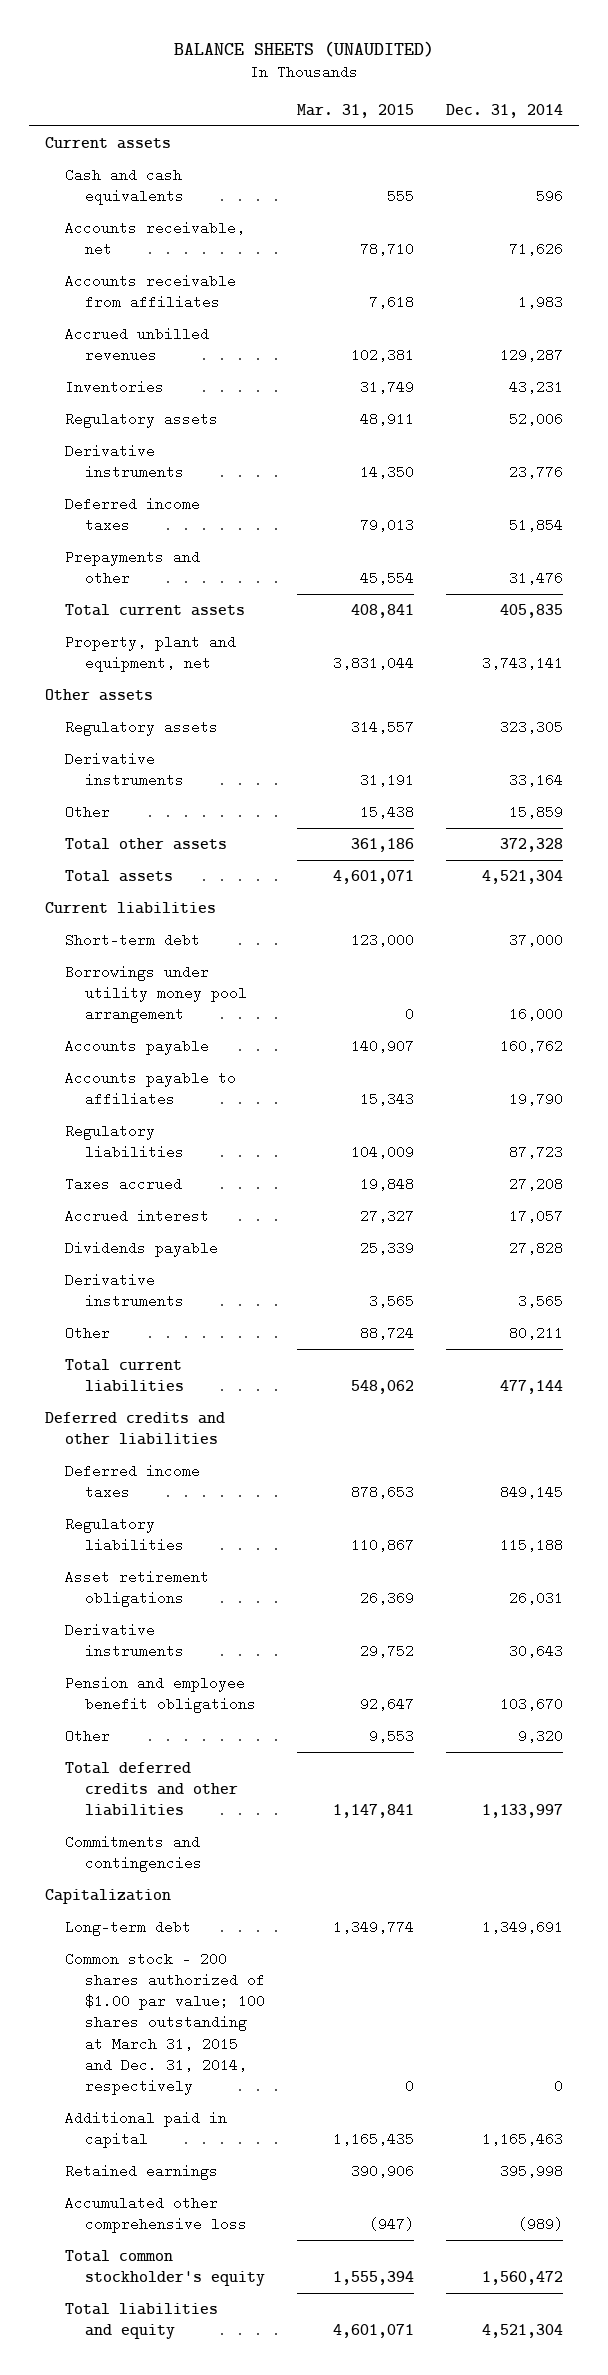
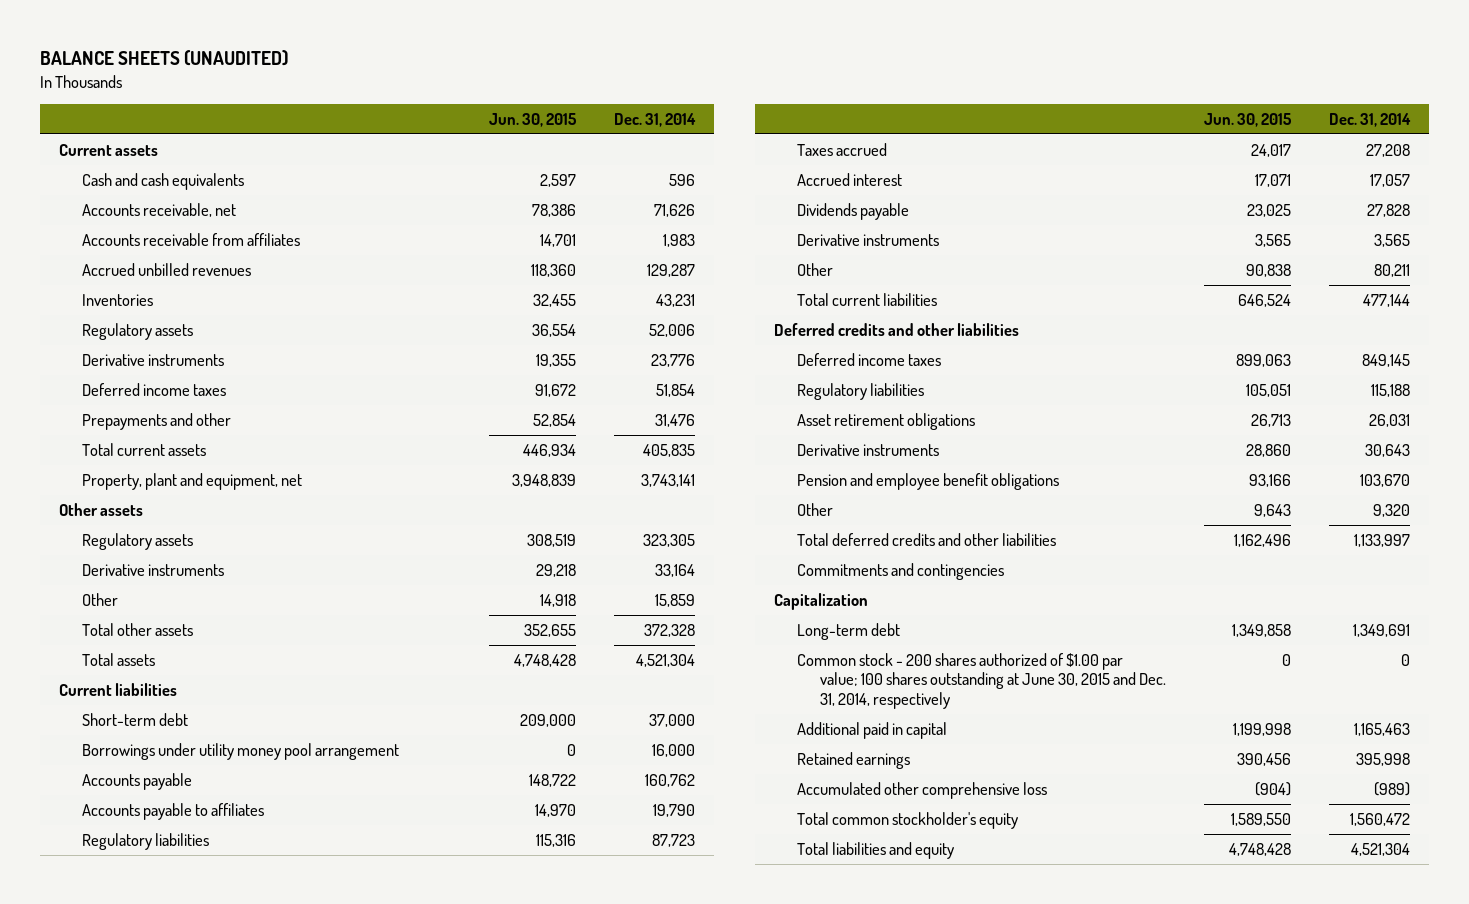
- | Mar. 31, 2015 | Dec. 31, 2014
+ | Jun. 30, 2015 | Dec. 31, 2014
- Common stock - 200 shares authorized of $1.00 par value; 100 shares outstanding at March 31, 2015 and Dec. 31, 2014, respectively | 0 | 0
+ Common stock - 200 shares authorized of $1.00 par value; 100 shares outstanding at June 30, 2015 and Dec. 31, 2014, respectively | 0 | 0

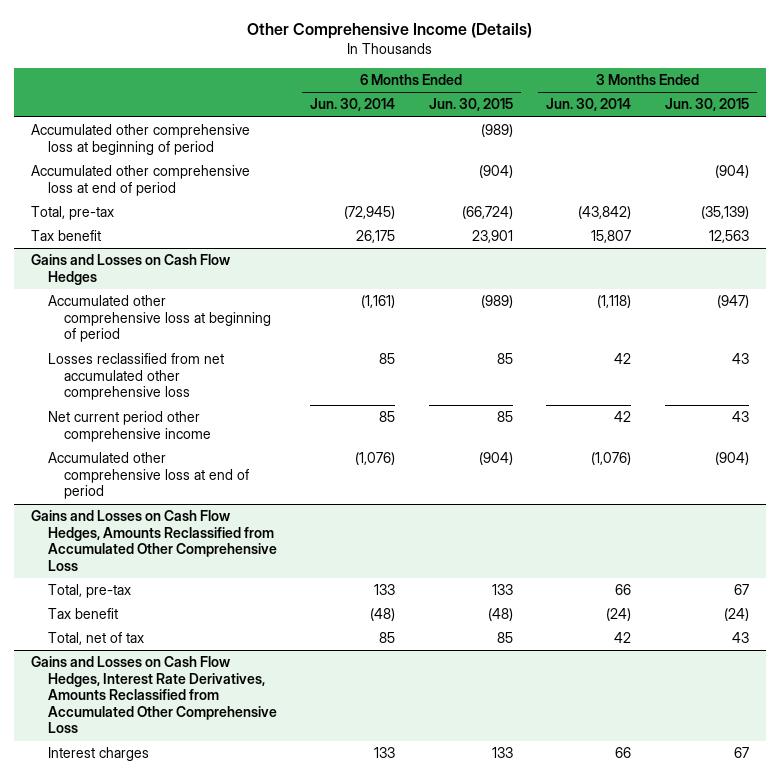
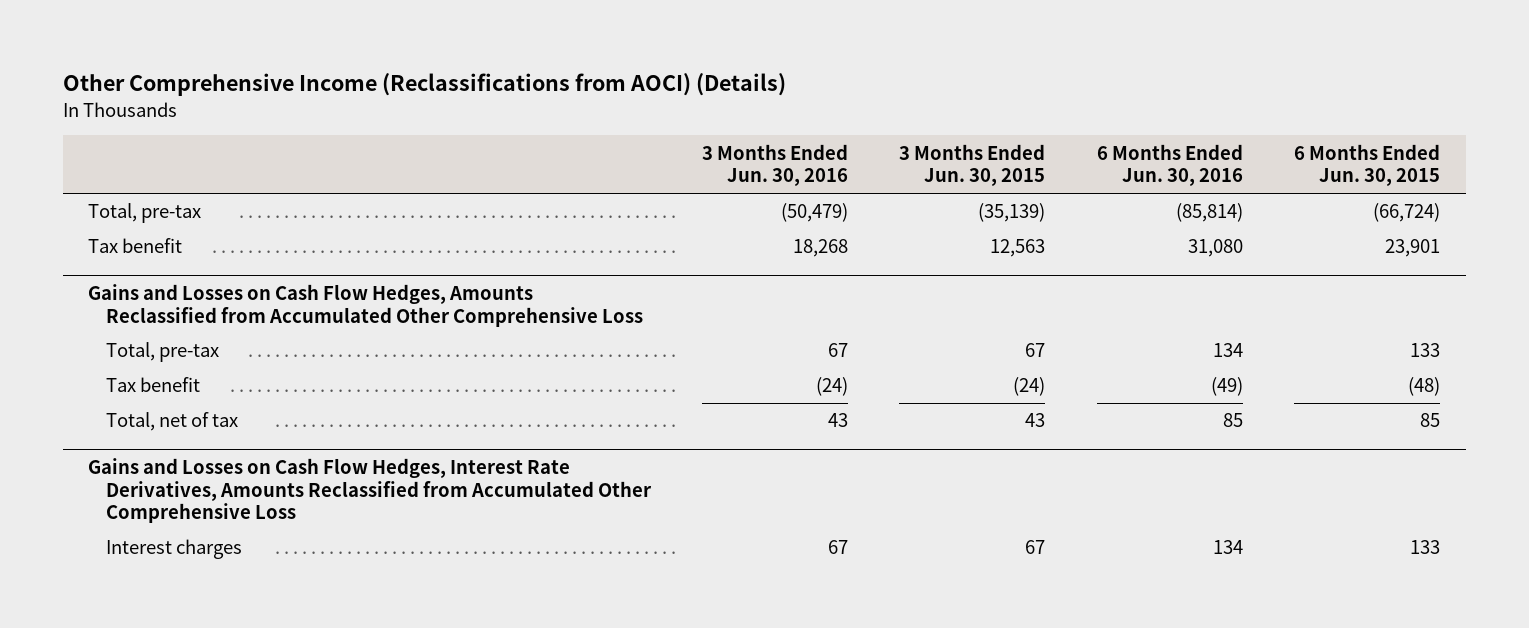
- Other Comprehensive Income (Details)
+ Other Comprehensive Income (Reclassifications from AOCI) (Details)
- | 6 Months Ended Jun. 30, 2014 | 6 Months Ended Jun. 30, 2015 | 3 Months Ended Jun. 30, 2014 | 3 Months Ended Jun. 30, 2015
+ | 3 Months Ended Jun. 30, 2016 | 3 Months Ended Jun. 30, 2015 | 6 Months Ended Jun. 30, 2016 | 6 Months Ended Jun. 30, 2015
- Accumulated other comprehensive loss at beginning of period | | (989) | |
- Accumulated other comprehensive loss at end of period | | (904) | | (904)
- Gains and Losses on Cash Flow Hedges
- Accumulated other comprehensive loss at beginning of period | (1,161) | (989) | (1,118) | (947)
- Losses reclassified from net accumulated other comprehensive loss | 85 | 85 | 42 | 43
- Net current period other comprehensive income | 85 | 85 | 42 | 43
- Accumulated other comprehensive loss at end of period | (1,076) | (904) | (1,076) | (904)

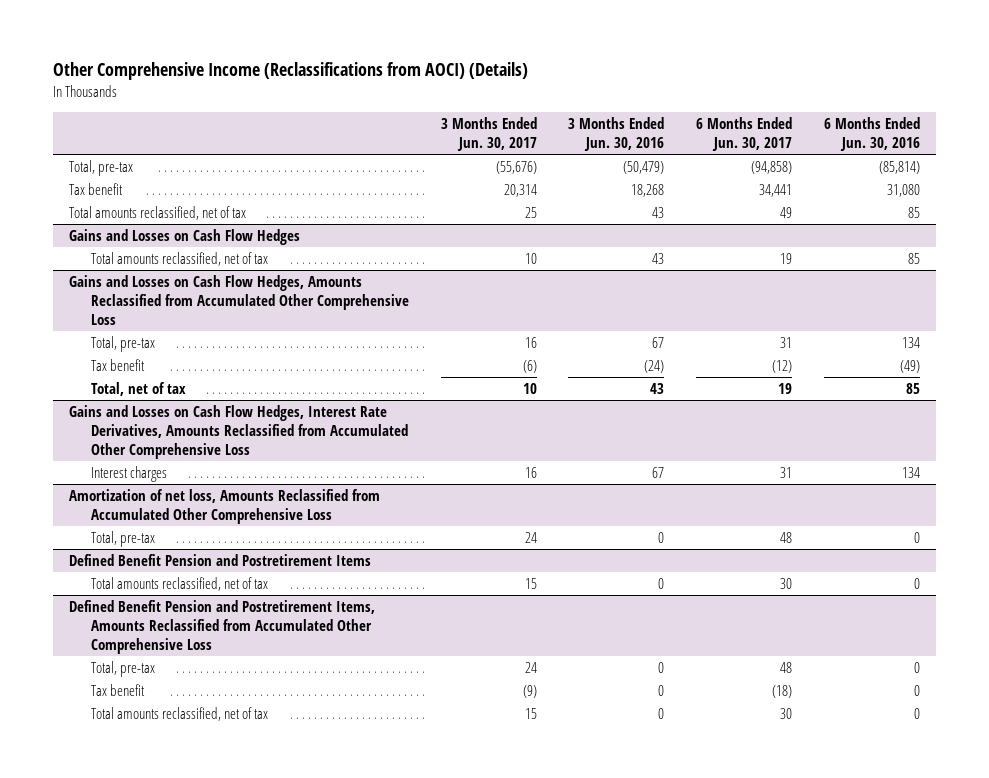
- | 3 Months Ended Jun. 30, 2016 | 3 Months Ended Jun. 30, 2015 | 6 Months Ended Jun. 30, 2016 | 6 Months Ended Jun. 30, 2015
+ | 3 Months Ended Jun. 30, 2017 | 3 Months Ended Jun. 30, 2016 | 6 Months Ended Jun. 30, 2017 | 6 Months Ended Jun. 30, 2016
+ Total amounts reclassified, net of tax | 25 | 43 | 49 | 85
+ Gains and Losses on Cash Flow Hedges
+ Total amounts reclassified, net of tax | 10 | 43 | 19 | 85
+ Amortization of net loss, Amounts Reclassified from Accumulated Other Comprehensive Loss
+ Total, pre-tax | 24 | 0 | 48 | 0
+ Defined Benefit Pension and Postretirement Items
+ Total amounts reclassified, net of tax | 15 | 0 | 30 | 0
+ Defined Benefit Pension and Postretirement Items, Amounts Reclassified from Accumulated Other Comprehensive Loss
+ Total, pre-tax | 24 | 0 | 48 | 0
+ Tax benefit | (9) | 0 | (18) | 0
+ Total amounts reclassified, net of tax | 15 | 0 | 30 | 0

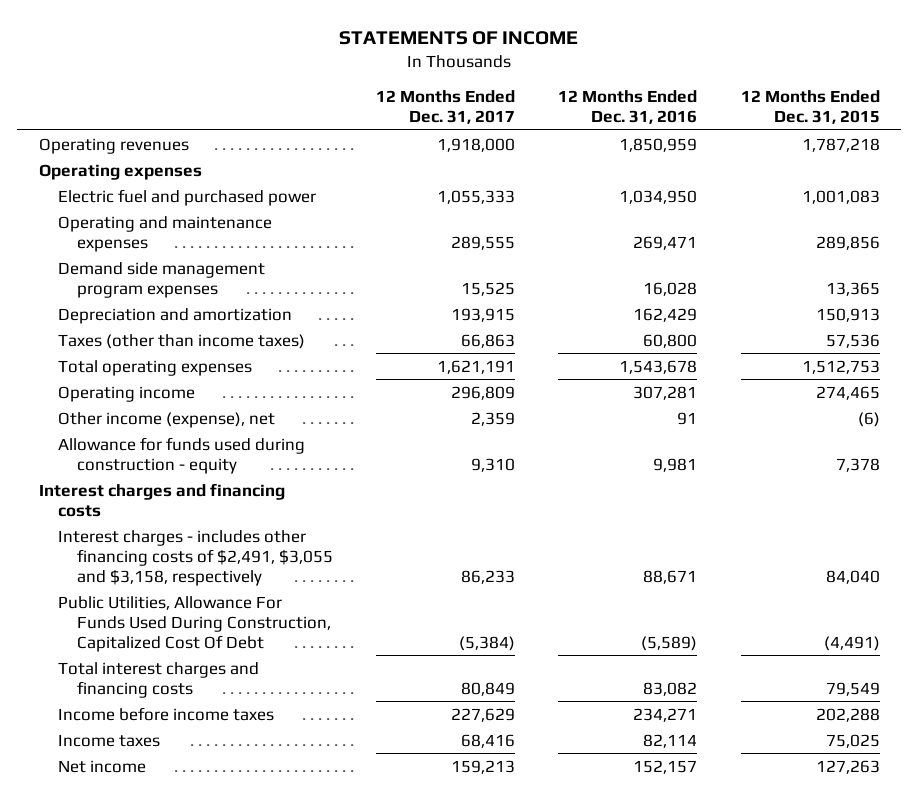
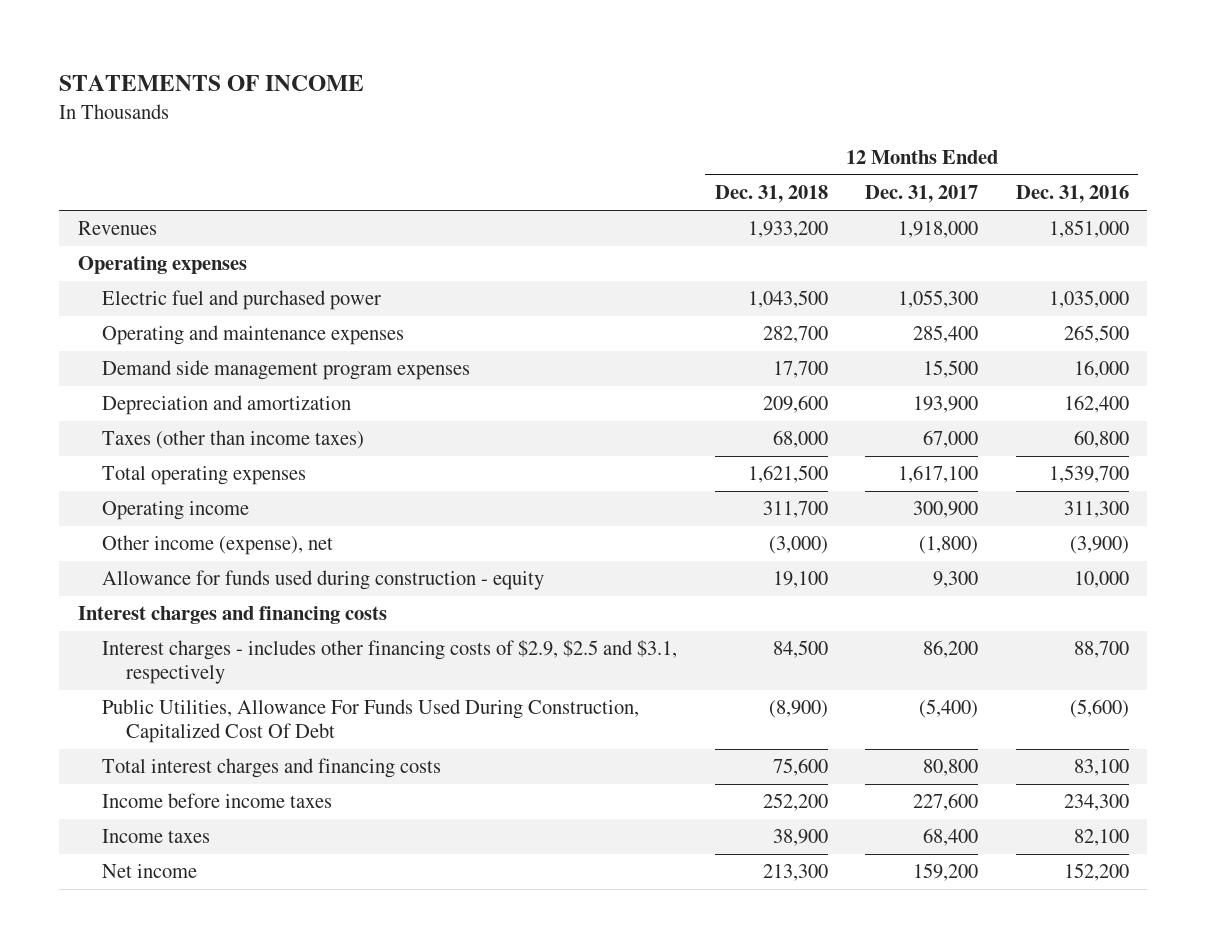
- | 12 Months Ended Dec. 31, 2017 | 12 Months Ended Dec. 31, 2016 | 12 Months Ended Dec. 31, 2015
+ | 12 Months Ended Dec. 31, 2018 | 12 Months Ended Dec. 31, 2017 | 12 Months Ended Dec. 31, 2016
- Operating revenues | 1,918,000 | 1,850,959 | 1,787,218
+ Revenues | 1,933,200 | 1,918,000 | 1,851,000
- Electric fuel and purchased power | 1,055,333 | 1,034,950 | 1,001,083
- Operating and maintenance expenses | 289,555 | 269,471 | 289,856
- Demand side management program expenses | 15,525 | 16,028 | 13,365
- Depreciation and amortization | 193,915 | 162,429 | 150,913
- Taxes (other than income taxes) | 66,863 | 60,800 | 57,536
- Total operating expenses | 1,621,191 | 1,543,678 | 1,512,753
- Operating income | 296,809 | 307,281 | 274,465
- Other income (expense), net | 2,359 | 91 | (6)
- Allowance for funds used during construction - equity | 9,310 | 9,981 | 7,378
+ Electric fuel and purchased power | 1,043,500 | 1,055,300 | 1,035,000
+ Operating and maintenance expenses | 282,700 | 285,400 | 265,500
+ Demand side management program expenses | 17,700 | 15,500 | 16,000
+ Depreciation and amortization | 209,600 | 193,900 | 162,400
+ Taxes (other than income taxes) | 68,000 | 67,000 | 60,800
+ Total operating expenses | 1,621,500 | 1,617,100 | 1,539,700
+ Operating income | 311,700 | 300,900 | 311,300
+ Other income (expense), net | (3,000) | (1,800) | (3,900)
+ Allowance for funds used during construction - equity | 19,100 | 9,300 | 10,000
- Interest charges - includes other financing costs of $2,491, $3,055 and $3,158, respectively | 86,233 | 88,671 | 84,040
- Public Utilities, Allowance For Funds Used During Construction, Capitalized Cost Of Debt | (5,384) | (5,589) | (4,491)
- Total interest charges and financing costs | 80,849 | 83,082 | 79,549
- Income before income taxes | 227,629 | 234,271 | 202,288
- Income taxes | 68,416 | 82,114 | 75,025
- Net income | 159,213 | 152,157 | 127,263
+ Interest charges - includes other financing costs of $2.9, $2.5 and $3.1, respectively | 84,500 | 86,200 | 88,700
+ Public Utilities, Allowance For Funds Used During Construction, Capitalized Cost Of Debt | (8,900) | (5,400) | (5,600)
+ Total interest charges and financing costs | 75,600 | 80,800 | 83,100
+ Income before income taxes | 252,200 | 227,600 | 234,300
+ Income taxes | 38,900 | 68,400 | 82,100
+ Net income | 213,300 | 159,200 | 152,200

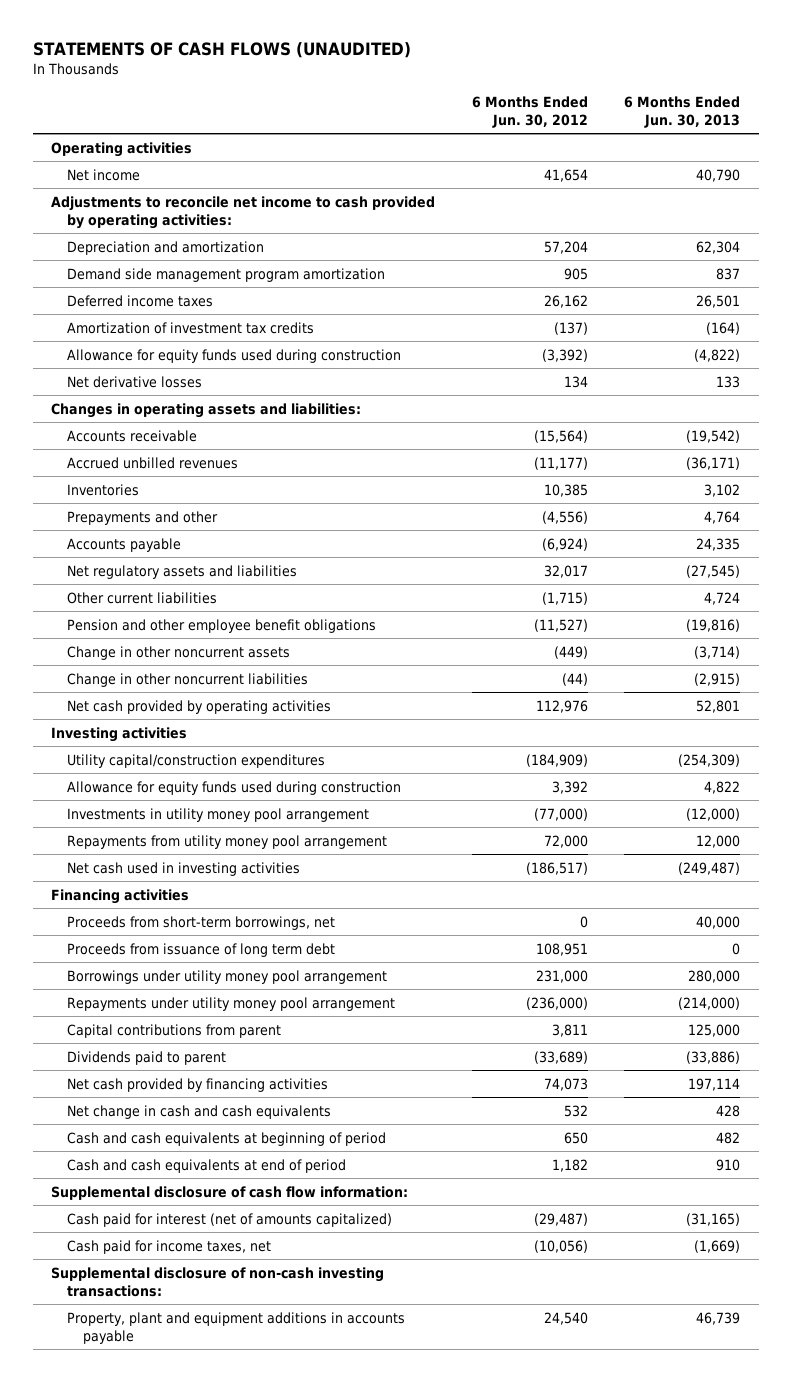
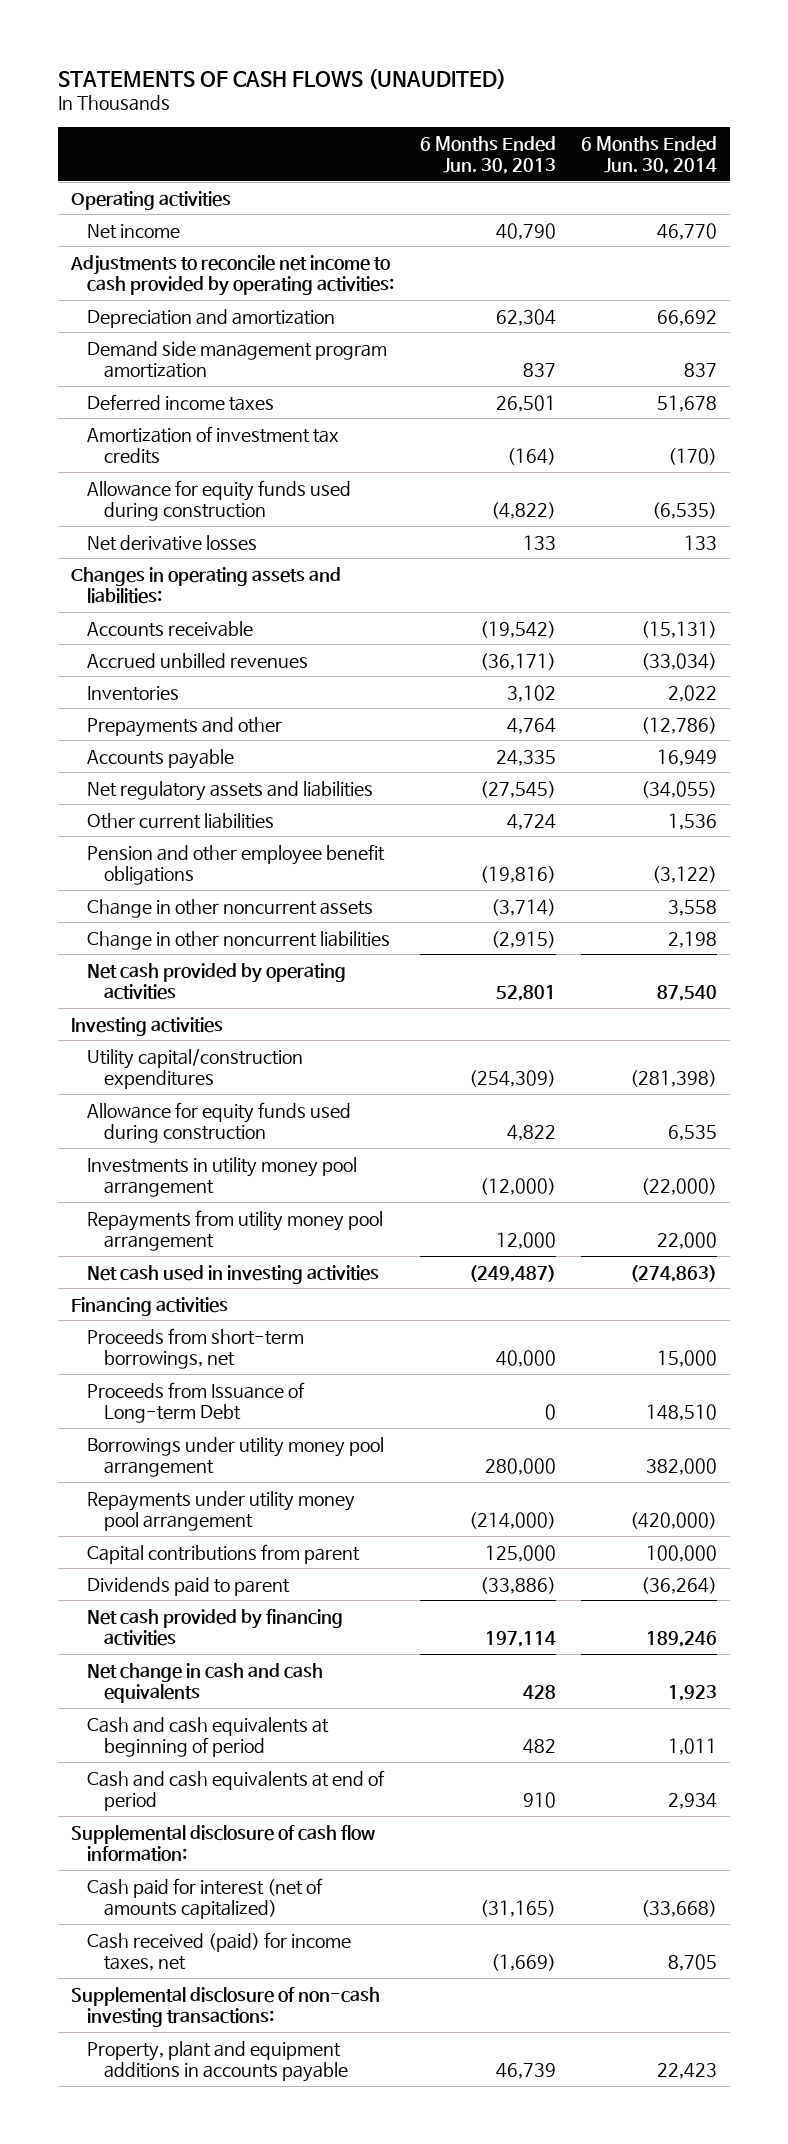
- | 6 Months Ended Jun. 30, 2012 | 6 Months Ended Jun. 30, 2013
+ | 6 Months Ended Jun. 30, 2013 | 6 Months Ended Jun. 30, 2014
- Proceeds from issuance of long term debt | 108,951 | 0
+ Proceeds from Issuance of Long-term Debt | 0 | 148,510
- Cash paid for income taxes, net | (10,056) | (1,669)
+ Cash received (paid) for income taxes, net | (1,669) | 8,705

